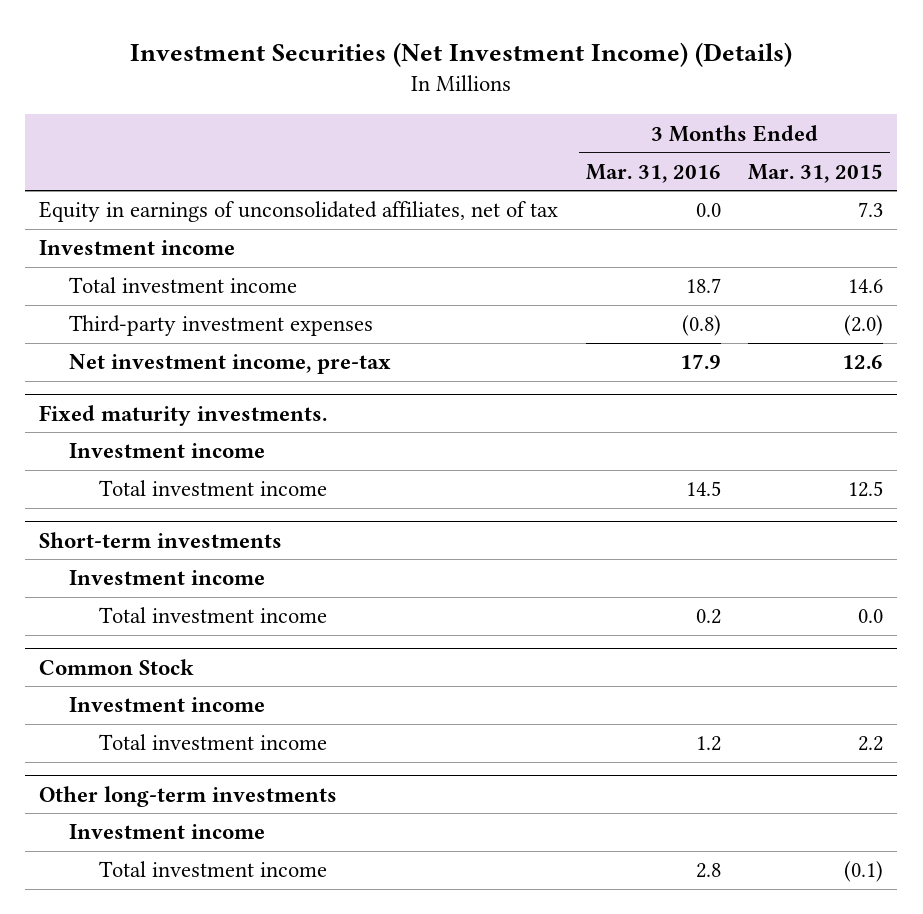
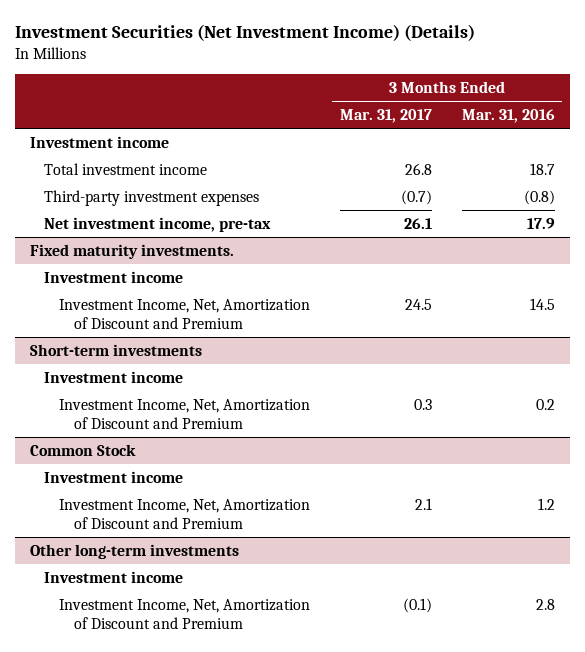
- | 3 Months Ended Mar. 31, 2016 | 3 Months Ended Mar. 31, 2015
+ | 3 Months Ended Mar. 31, 2017 | 3 Months Ended Mar. 31, 2016
- Equity in earnings of unconsolidated affiliates, net of tax | 0.0 | 7.3
@ Fixed maturity investments.
- Total investment income | 14.5 | 12.5
+ Investment Income, Net, Amortization of Discount and Premium | 24.5 | 14.5
@ Short-term investments
- Total investment income | 0.2 | 0.0
+ Investment Income, Net, Amortization of Discount and Premium | 0.3 | 0.2
@ Common Stock
- Total investment income | 1.2 | 2.2
+ Investment Income, Net, Amortization of Discount and Premium | 2.1 | 1.2
@ Other long-term investments
- Total investment income | 2.8 | (0.1)
+ Investment Income, Net, Amortization of Discount and Premium | (0.1) | 2.8

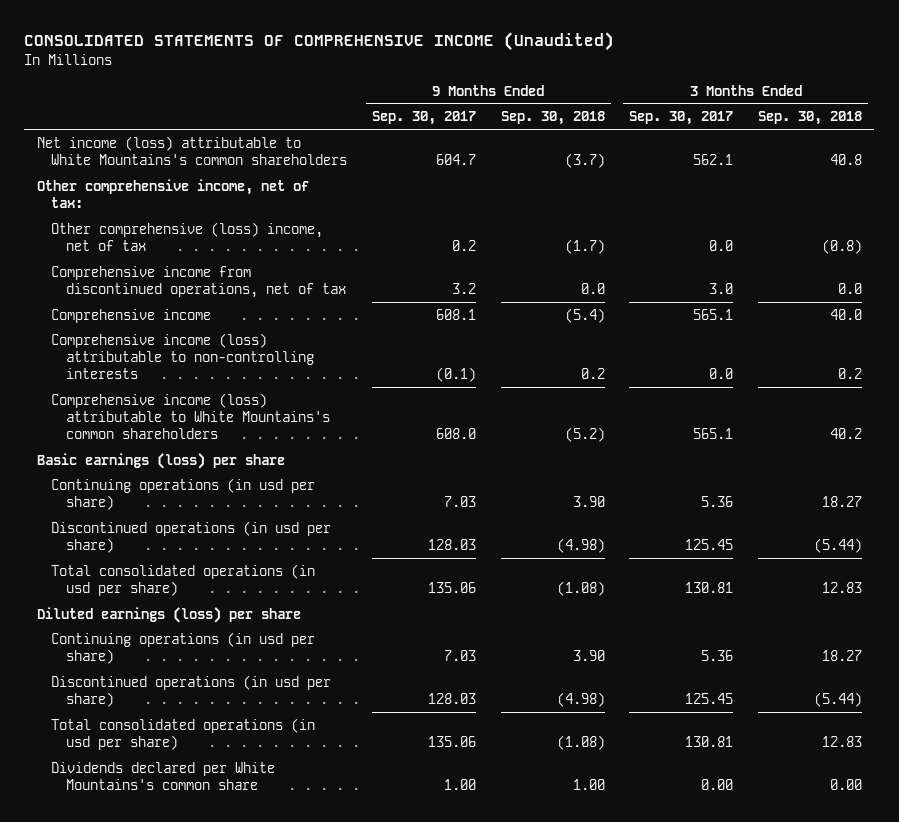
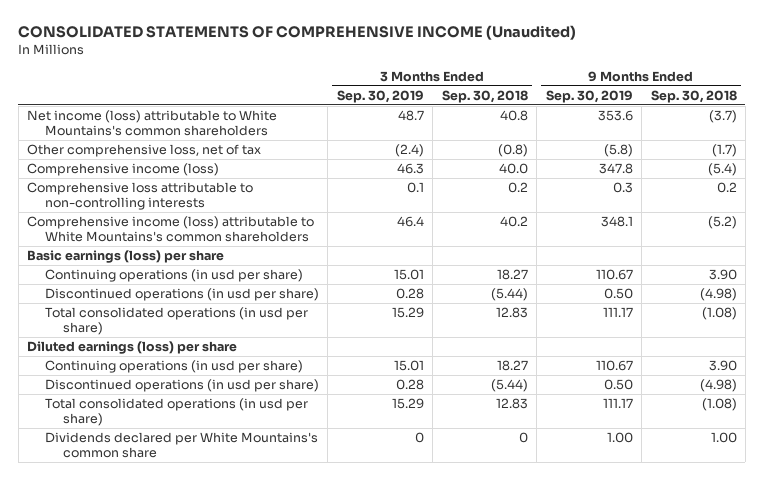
- | 9 Months Ended Sep. 30, 2017 | 9 Months Ended Sep. 30, 2018 | 3 Months Ended Sep. 30, 2017 | 3 Months Ended Sep. 30, 2018
+ | 3 Months Ended Sep. 30, 2019 | 3 Months Ended Sep. 30, 2018 | 9 Months Ended Sep. 30, 2019 | 9 Months Ended Sep. 30, 2018
- Other comprehensive income, net of tax:
- Other comprehensive (loss) income, net of tax | 0.2 | (1.7) | 0.0 | (0.8)
- Comprehensive income from discontinued operations, net of tax | 3.2 | 0.0 | 3.0 | 0.0
- Comprehensive income | 608.1 | (5.4) | 565.1 | 40.0
- Comprehensive income (loss) attributable to non-controlling interests | (0.1) | 0.2 | 0.0 | 0.2
+ Other comprehensive loss, net of tax | (2.4) | (0.8) | (5.8) | (1.7)
+ Comprehensive income (loss) | 46.3 | 40.0 | 347.8 | (5.4)
+ Comprehensive loss attributable to non-controlling interests | 0.1 | 0.2 | 0.3 | 0.2
- Dividends declared per White Mountains's common share | 1.00 | 1.00 | 0.00 | 0.00
+ Dividends declared per White Mountains's common share | 0 | 0 | 1.00 | 1.00

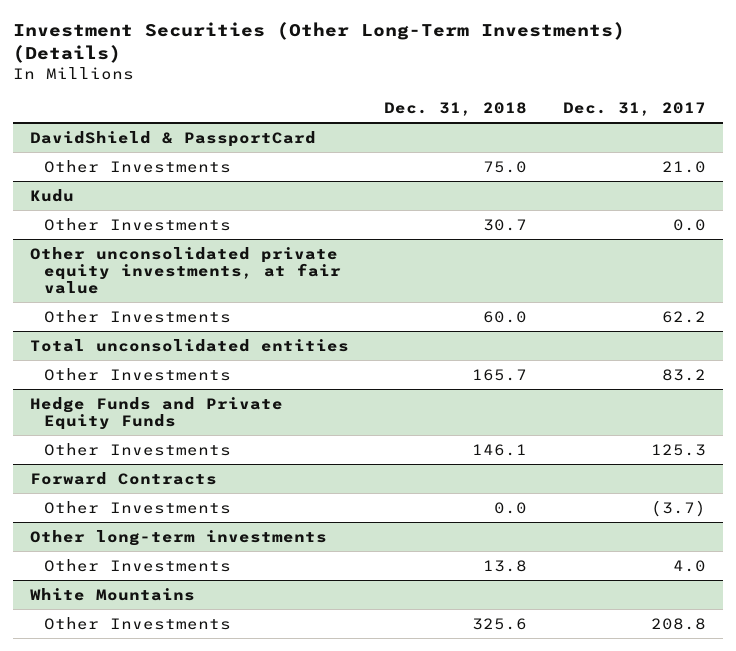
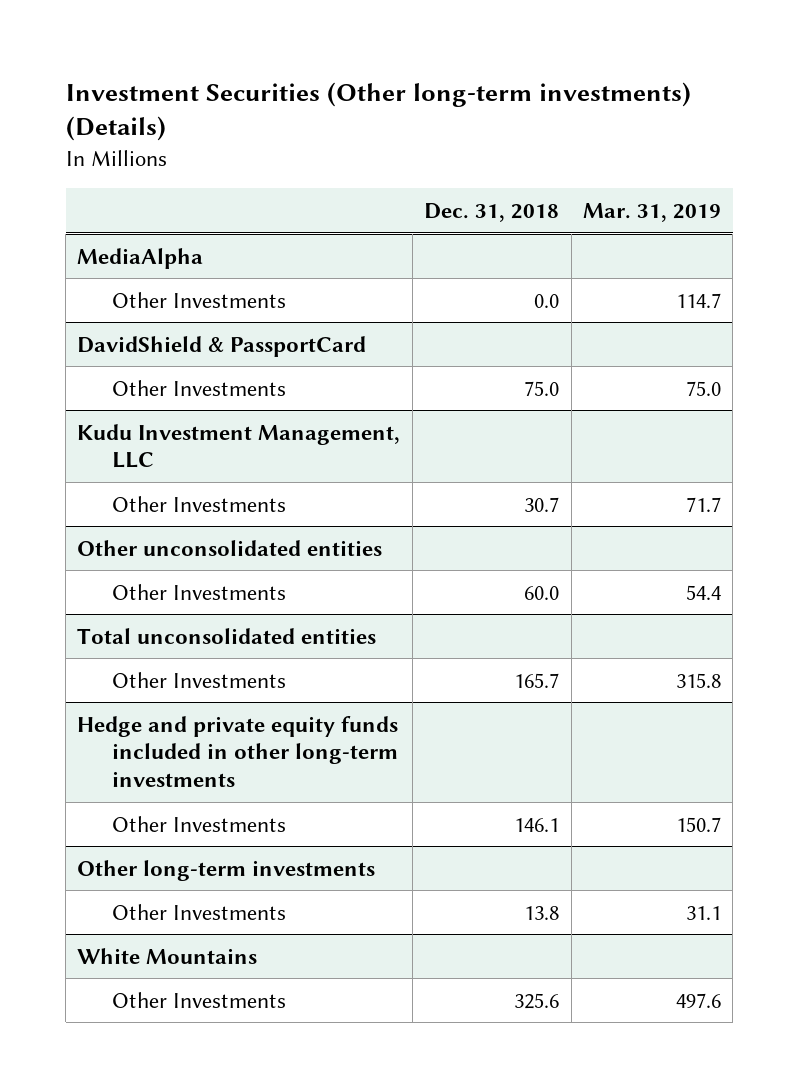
- Investment Securities (Other Long-Term Investments) (Details)
+ Investment Securities (Other long-term investments) (Details)
- | Dec. 31, 2018 | Dec. 31, 2017
+ | Dec. 31, 2018 | Mar. 31, 2019
+ MediaAlpha
+ Other Investments | 0.0 | 114.7
- Kudu
+ Kudu Investment Management, LLC
- Other unconsolidated private equity investments, at fair value
+ Other unconsolidated entities
- Hedge Funds and Private Equity Funds
+ Hedge and private equity funds included in other long-term investments
- Forward Contracts
- Other Investments | 0.0 | (3.7)

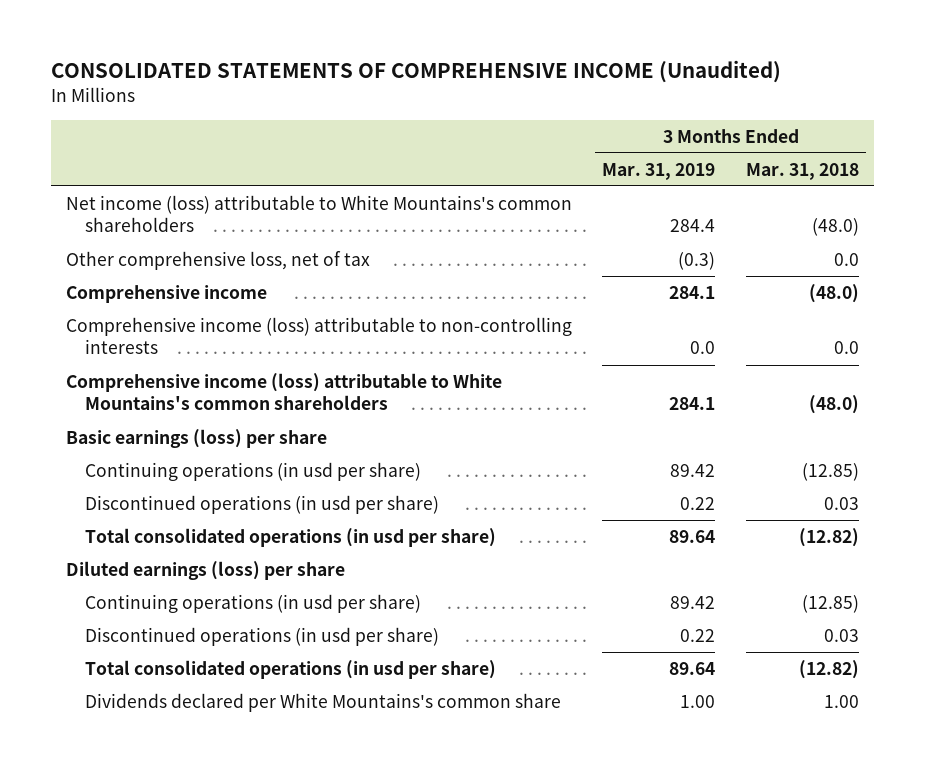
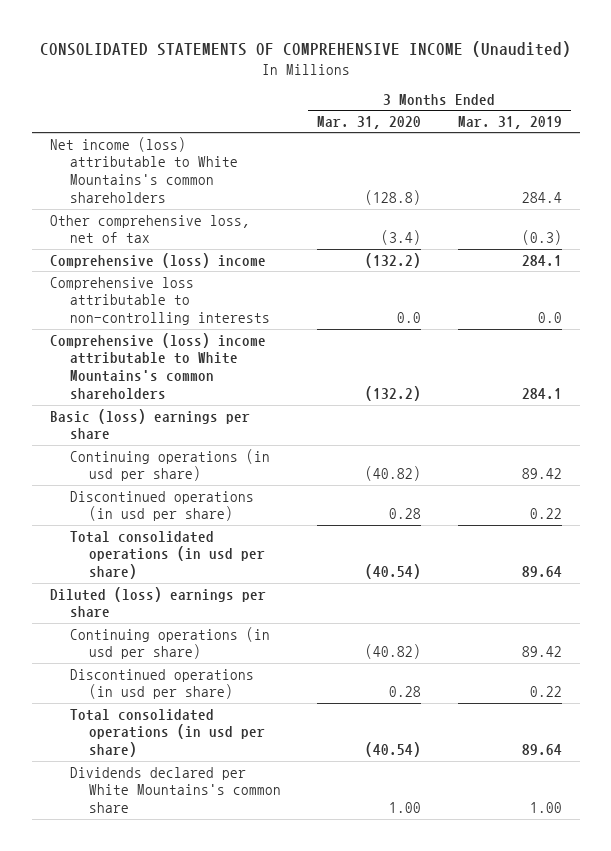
- | 3 Months Ended Mar. 31, 2019 | 3 Months Ended Mar. 31, 2018
+ | 3 Months Ended Mar. 31, 2020 | 3 Months Ended Mar. 31, 2019
- Comprehensive income | 284.1 | (48.0)
- Comprehensive income (loss) attributable to non-controlling interests | 0.0 | 0.0
- Comprehensive income (loss) attributable to White Mountains's common shareholders | 284.1 | (48.0)
- Basic earnings (loss) per share
+ Comprehensive (loss) income | (132.2) | 284.1
+ Comprehensive loss attributable to non-controlling interests | 0.0 | 0.0
+ Comprehensive (loss) income attributable to White Mountains's common shareholders | (132.2) | 284.1
+ Basic (loss) earnings per share
- Diluted earnings (loss) per share
+ Diluted (loss) earnings per share

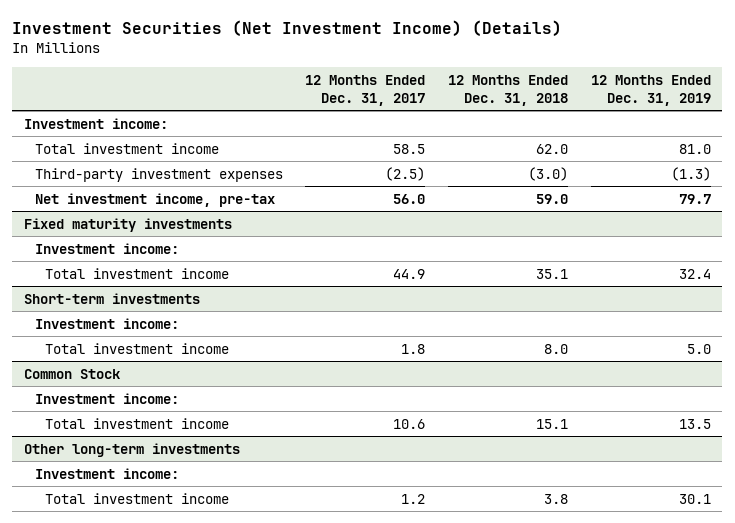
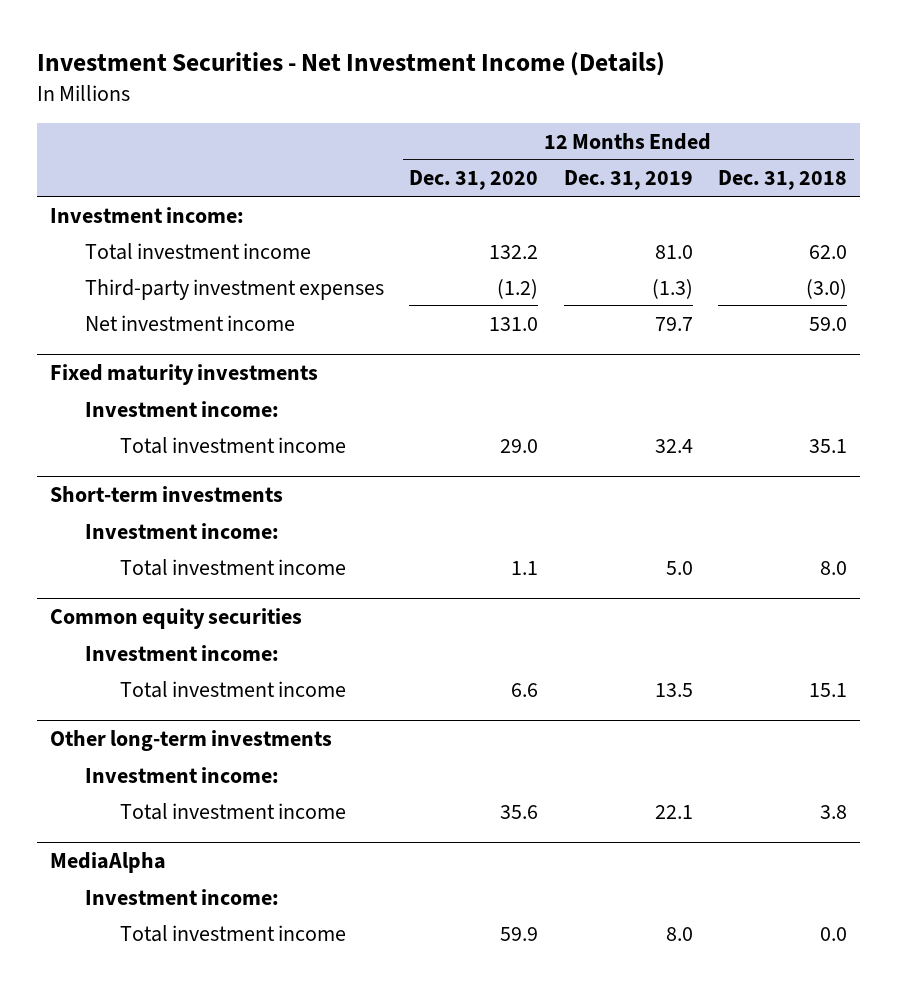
- Investment Securities (Net Investment Income) (Details)
+ Investment Securities - Net Investment Income (Details)
- | 12 Months Ended Dec. 31, 2017 | 12 Months Ended Dec. 31, 2018 | 12 Months Ended Dec. 31, 2019
+ | 12 Months Ended Dec. 31, 2020 | 12 Months Ended Dec. 31, 2019 | 12 Months Ended Dec. 31, 2018
- Net investment income, pre-tax | 56.0 | 59.0 | 79.7
+ Net investment income | 131.0 | 79.7 | 59.0
- Common Stock
+ Common equity securities
@ Other long-term investments
- Total investment income | 1.2 | 3.8 | 30.1
+ Total investment income | 35.6 | 22.1 | 3.8
+ MediaAlpha
+ Investment income:
+ Total investment income | 59.9 | 8.0 | 0.0

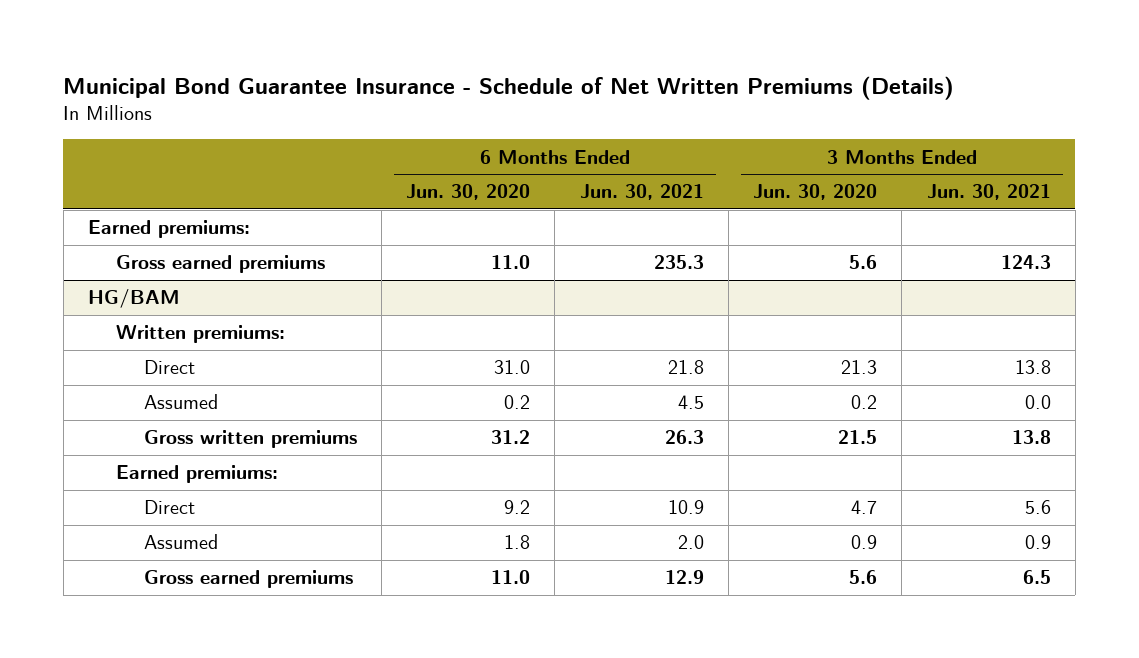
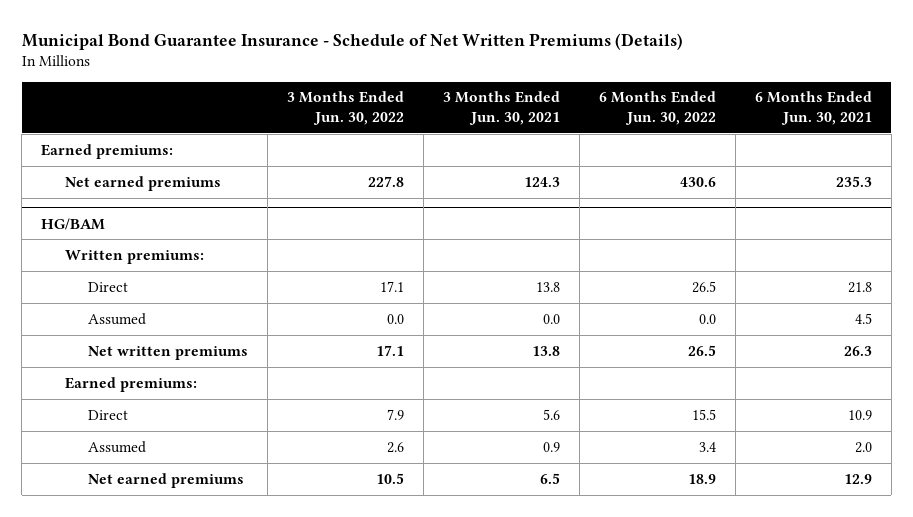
- | 6 Months Ended Jun. 30, 2020 | 6 Months Ended Jun. 30, 2021 | 3 Months Ended Jun. 30, 2020 | 3 Months Ended Jun. 30, 2021
+ | 3 Months Ended Jun. 30, 2022 | 3 Months Ended Jun. 30, 2021 | 6 Months Ended Jun. 30, 2022 | 6 Months Ended Jun. 30, 2021
- Gross earned premiums | 11.0 | 235.3 | 5.6 | 124.3
+ Net earned premiums | 227.8 | 124.3 | 430.6 | 235.3
@ HG/BAM
- Gross written premiums | 31.2 | 26.3 | 21.5 | 13.8
+ Net written premiums | 17.1 | 13.8 | 26.5 | 26.3
- Gross earned premiums | 11.0 | 12.9 | 5.6 | 6.5
+ Net earned premiums | 10.5 | 6.5 | 18.9 | 12.9

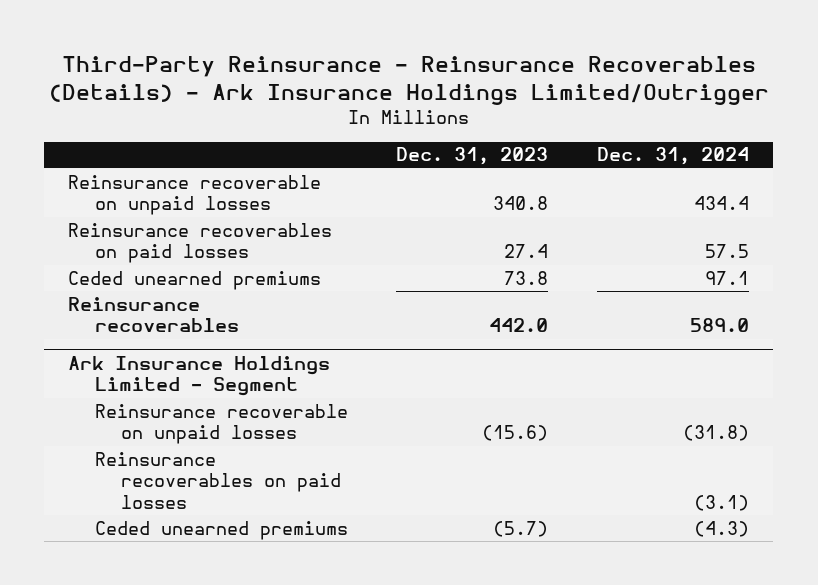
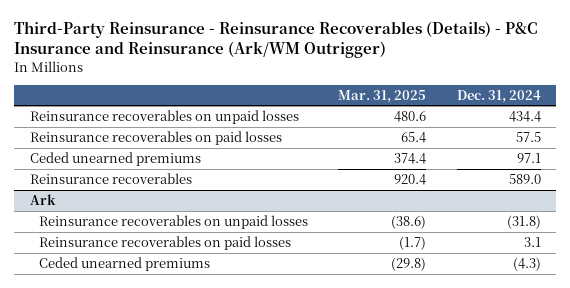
- Third-Party Reinsurance - Reinsurance Recoverables (Details) - Ark Insurance Holdings Limited/Outrigger
+ Third-Party Reinsurance - Reinsurance Recoverables (Details) - P&C Insurance and Reinsurance (Ark/WM Outrigger)
- | Dec. 31, 2023 | Dec. 31, 2024
+ | Mar. 31, 2025 | Dec. 31, 2024
- Reinsurance recoverable on unpaid losses | 340.8 | 434.4
+ Reinsurance recoverables on unpaid losses | 480.6 | 434.4
- Ark Insurance Holdings Limited - Segment
- Reinsurance recoverable on unpaid losses | (15.6) | (31.8)
- Reinsurance recoverables on paid losses | | (3.1)
+ Ark
+ Reinsurance recoverables on unpaid losses | (38.6) | (31.8)
+ Reinsurance recoverables on paid losses | (1.7) | 3.1

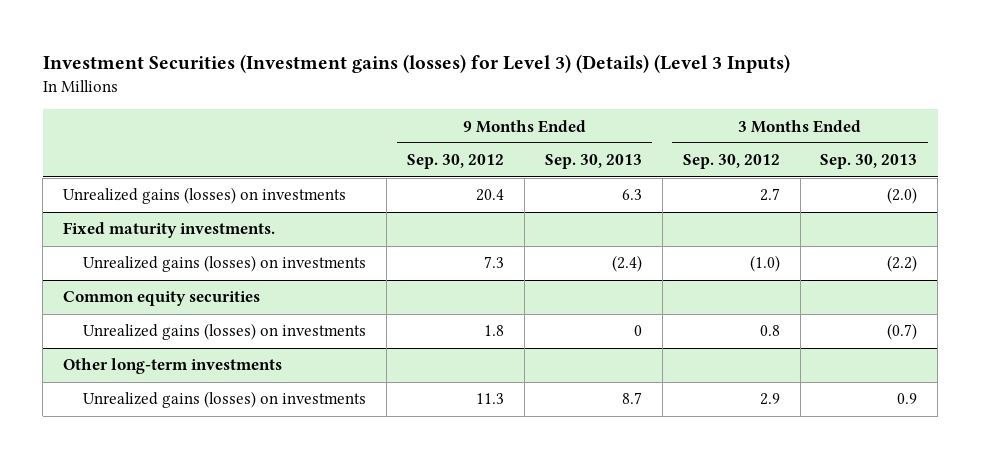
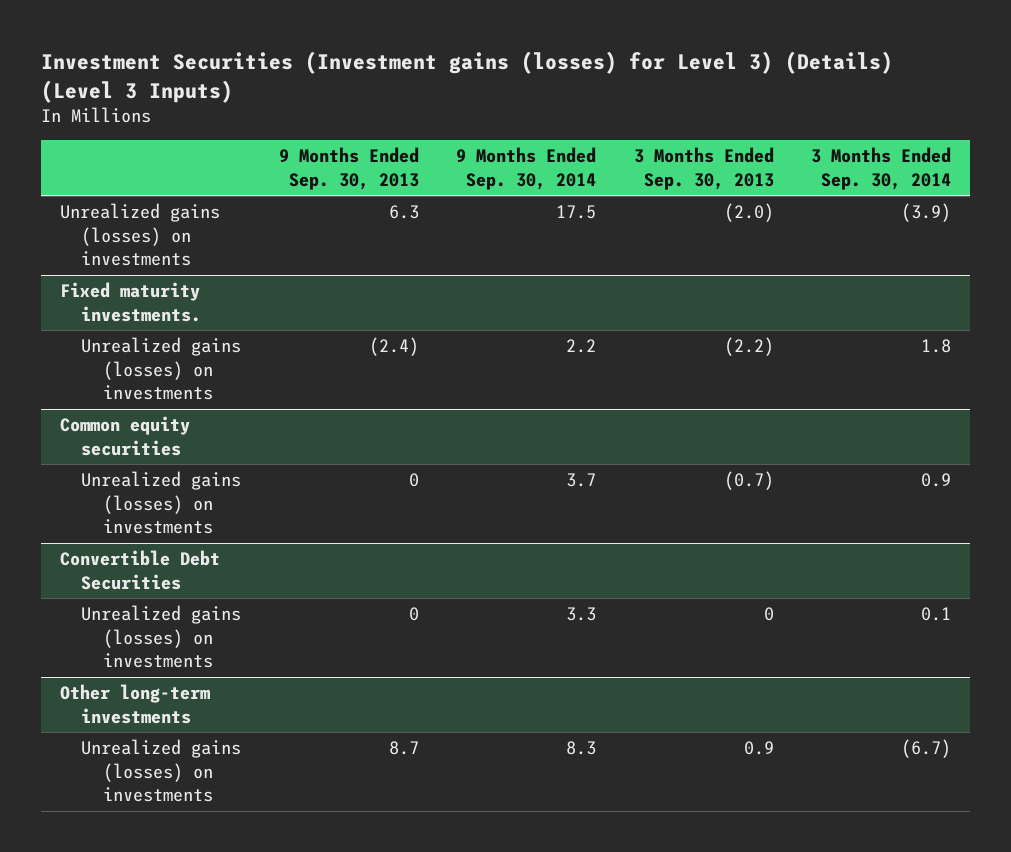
- | 9 Months Ended Sep. 30, 2012 | 9 Months Ended Sep. 30, 2013 | 3 Months Ended Sep. 30, 2012 | 3 Months Ended Sep. 30, 2013
+ | 9 Months Ended Sep. 30, 2013 | 9 Months Ended Sep. 30, 2014 | 3 Months Ended Sep. 30, 2013 | 3 Months Ended Sep. 30, 2014
+ Convertible Debt Securities
+ Unrealized gains (losses) on investments | 0 | 3.3 | 0 | 0.1

